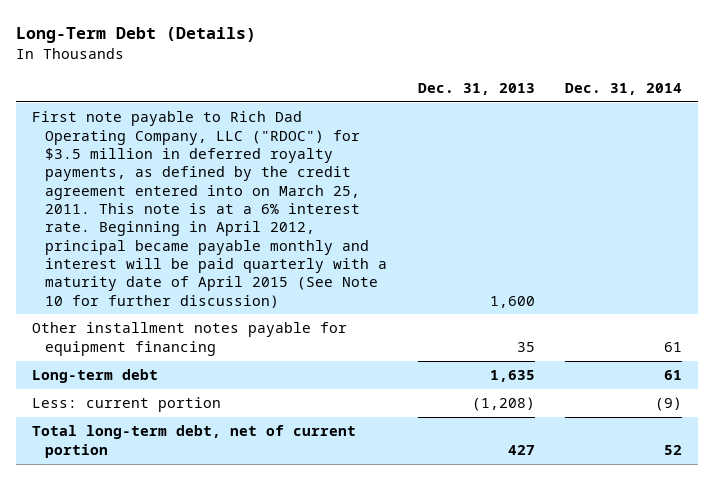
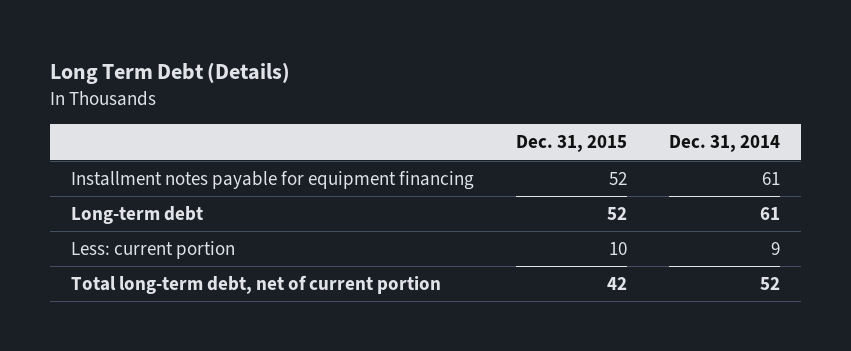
- Long-Term Debt (Details)
+ Long Term Debt (Details)
- | Dec. 31, 2013 | Dec. 31, 2014
+ | Dec. 31, 2015 | Dec. 31, 2014
- First note payable to Rich Dad Operating Company, LLC ("RDOC") for $3.5 million in deferred royalty payments, as defined by the credit agreement entered into on March 25, 2011. This note is at a 6% interest rate. Beginning in April 2012, principal became payable monthly and interest will be paid quarterly with a maturity date of April 2015 (See Note 10 for further discussion) | 1,600 |
- Other installment notes payable for equipment financing | 35 | 61
+ Installment notes payable for equipment financing | 52 | 61
- Less: current portion | (1,208) | (9)
+ Less: current portion | 10 | 9

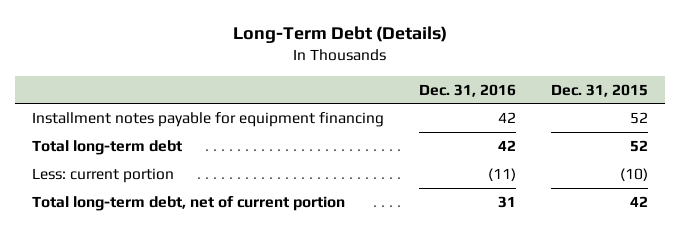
- Long Term Debt (Details)
+ Long-Term Debt (Details)
- | Dec. 31, 2015 | Dec. 31, 2014
+ | Dec. 31, 2016 | Dec. 31, 2015
- Long-term debt | 52 | 61
- Less: current portion | 10 | 9
+ Total long-term debt | 42 | 52
+ Less: current portion | (11) | (10)

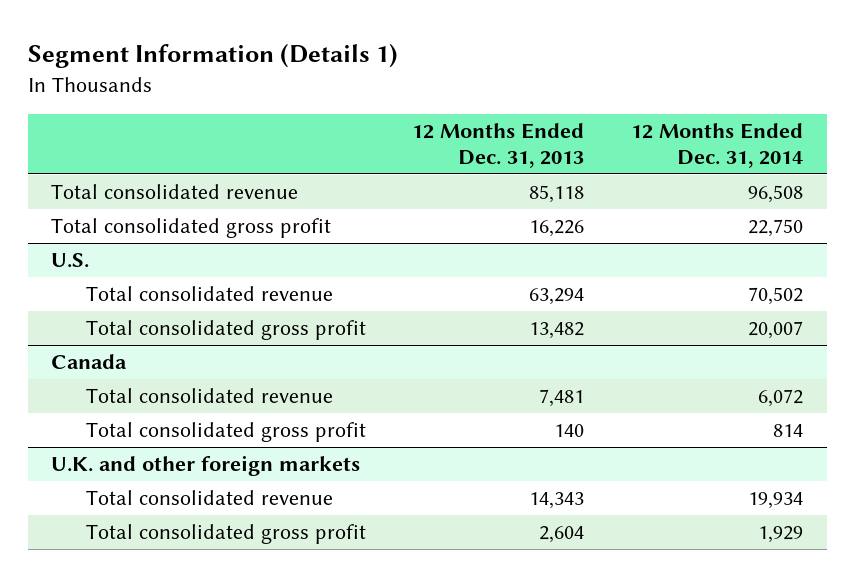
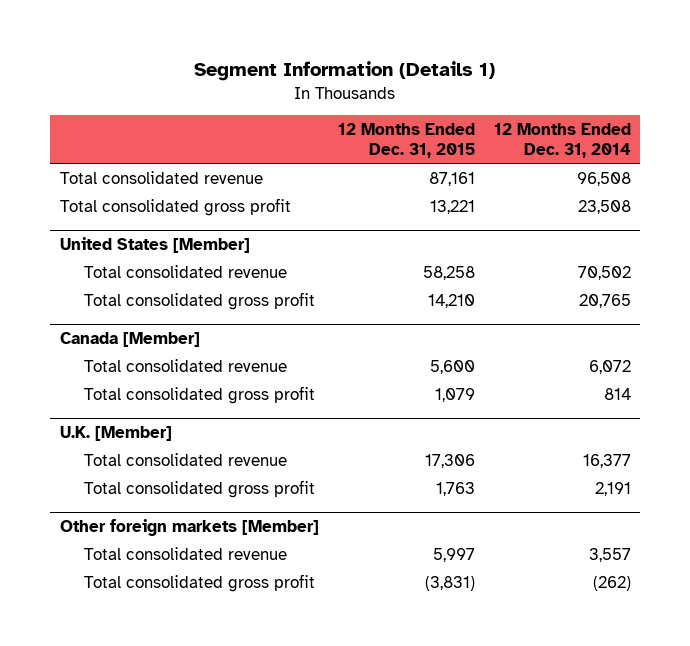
- | 12 Months Ended Dec. 31, 2013 | 12 Months Ended Dec. 31, 2014
+ | 12 Months Ended Dec. 31, 2015 | 12 Months Ended Dec. 31, 2014
- Total consolidated gross profit | 16,226 | 22,750
- U.S.
+ Total consolidated gross profit | 13,221 | 23,508
+ United States [Member]
- Total consolidated gross profit | 13,482 | 20,007
- Canada
+ Total consolidated gross profit | 14,210 | 20,765
+ Canada [Member]
- U.K. and other foreign markets
- Total consolidated revenue | 14,343 | 19,934
- Total consolidated gross profit | 2,604 | 1,929
+ U.K. [Member]
+ Total consolidated revenue | 17,306 | 16,377
+ Total consolidated gross profit | 1,763 | 2,191
+ Other foreign markets [Member]
+ Total consolidated revenue | 5,997 | 3,557
+ Total consolidated gross profit | (3,831) | (262)

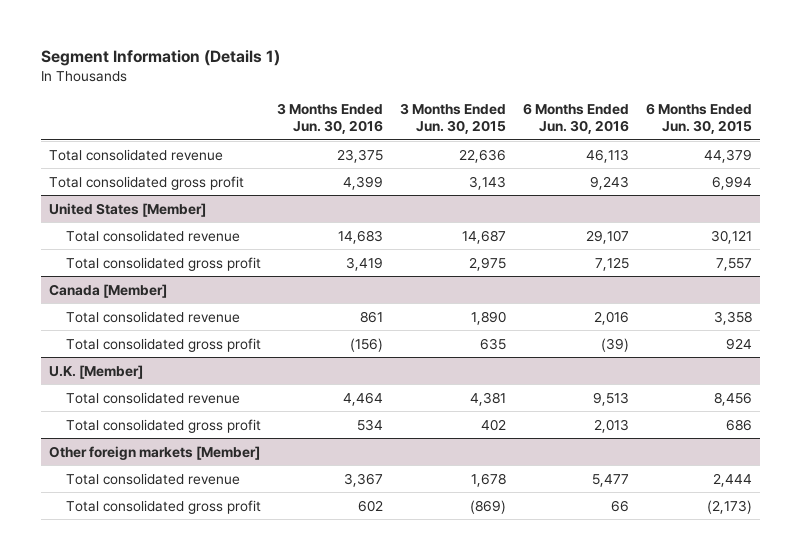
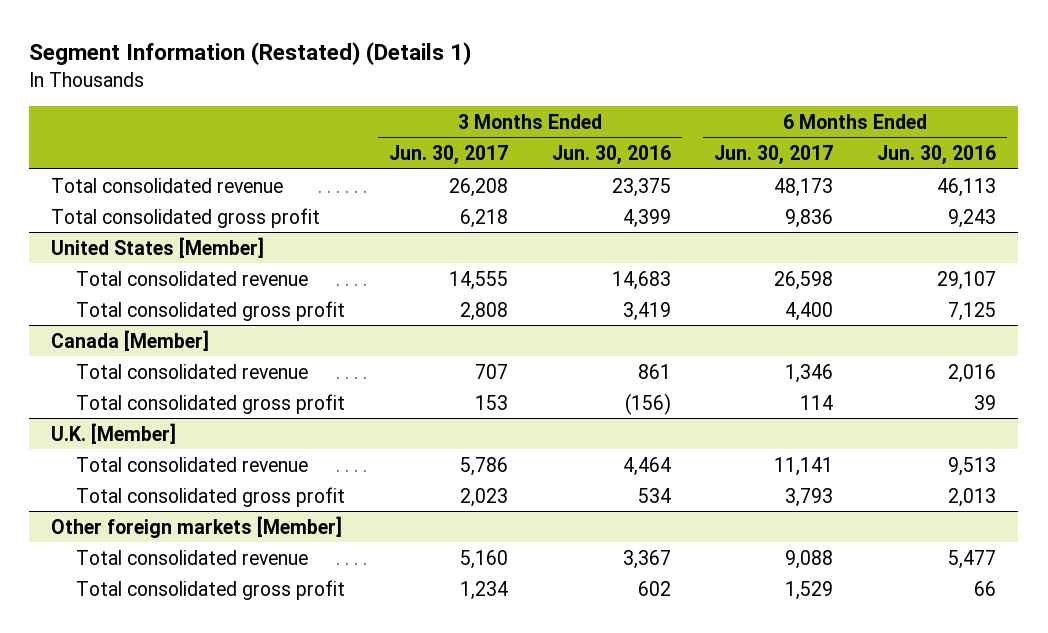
- Segment Information (Details 1)
+ Segment Information (Restated) (Details 1)
- | 3 Months Ended Jun. 30, 2016 | 3 Months Ended Jun. 30, 2015 | 6 Months Ended Jun. 30, 2016 | 6 Months Ended Jun. 30, 2015
+ | 3 Months Ended Jun. 30, 2017 | 3 Months Ended Jun. 30, 2016 | 6 Months Ended Jun. 30, 2017 | 6 Months Ended Jun. 30, 2016
@ Canada [Member]
- Total consolidated gross profit | (156) | 635 | (39) | 924
+ Total consolidated gross profit | 153 | (156) | 114 | 39

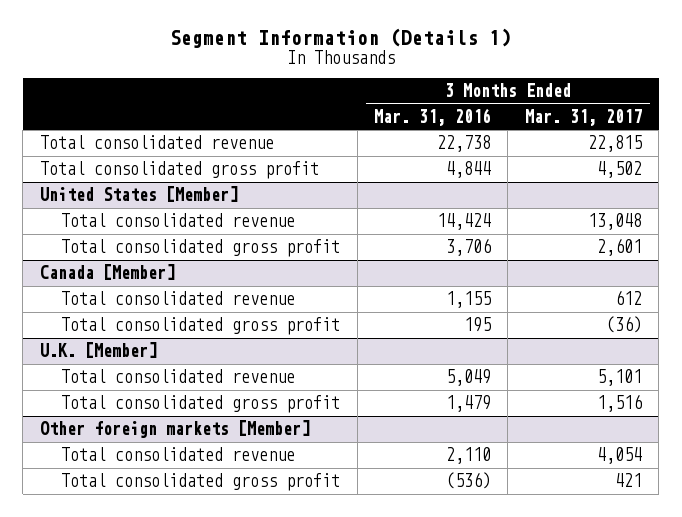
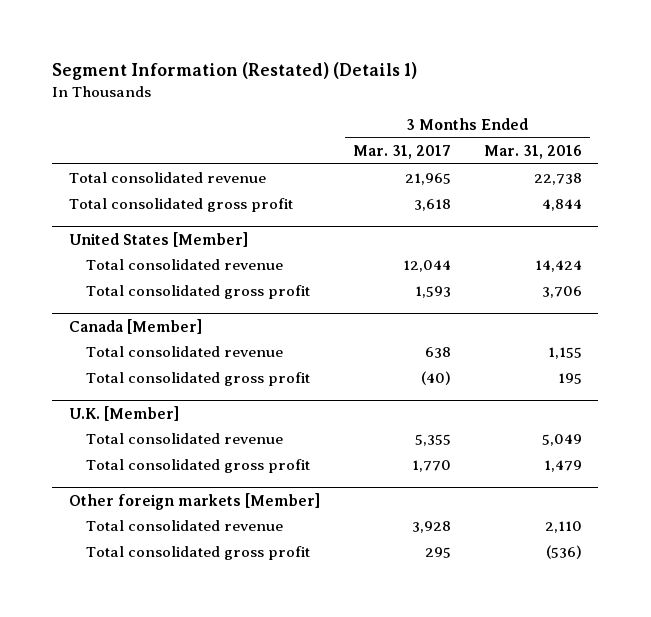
- Segment Information (Details 1)
+ Segment Information (Restated) (Details 1)
- | 3 Months Ended Mar. 31, 2016 | 3 Months Ended Mar. 31, 2017
+ | 3 Months Ended Mar. 31, 2017 | 3 Months Ended Mar. 31, 2016
- Total consolidated revenue | 22,738 | 22,815
- Total consolidated gross profit | 4,844 | 4,502
+ Total consolidated revenue | 21,965 | 22,738
+ Total consolidated gross profit | 3,618 | 4,844
@ United States [Member]
- Total consolidated revenue | 14,424 | 13,048
- Total consolidated gross profit | 3,706 | 2,601
+ Total consolidated revenue | 12,044 | 14,424
+ Total consolidated gross profit | 1,593 | 3,706
@ Canada [Member]
- Total consolidated revenue | 1,155 | 612
- Total consolidated gross profit | 195 | (36)
+ Total consolidated revenue | 638 | 1,155
+ Total consolidated gross profit | (40) | 195
@ U.K. [Member]
- Total consolidated revenue | 5,049 | 5,101
- Total consolidated gross profit | 1,479 | 1,516
+ Total consolidated revenue | 5,355 | 5,049
+ Total consolidated gross profit | 1,770 | 1,479
@ Other foreign markets [Member]
- Total consolidated revenue | 2,110 | 4,054
- Total consolidated gross profit | (536) | 421
+ Total consolidated revenue | 3,928 | 2,110
+ Total consolidated gross profit | 295 | (536)

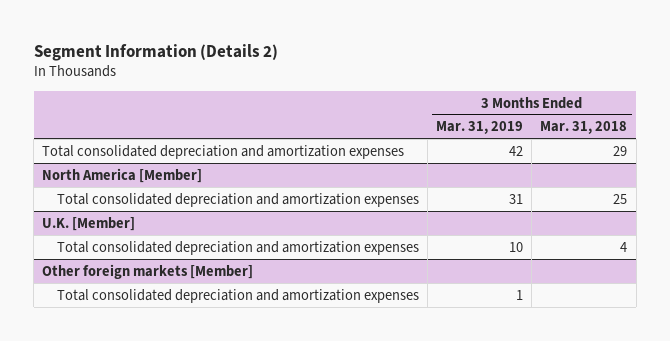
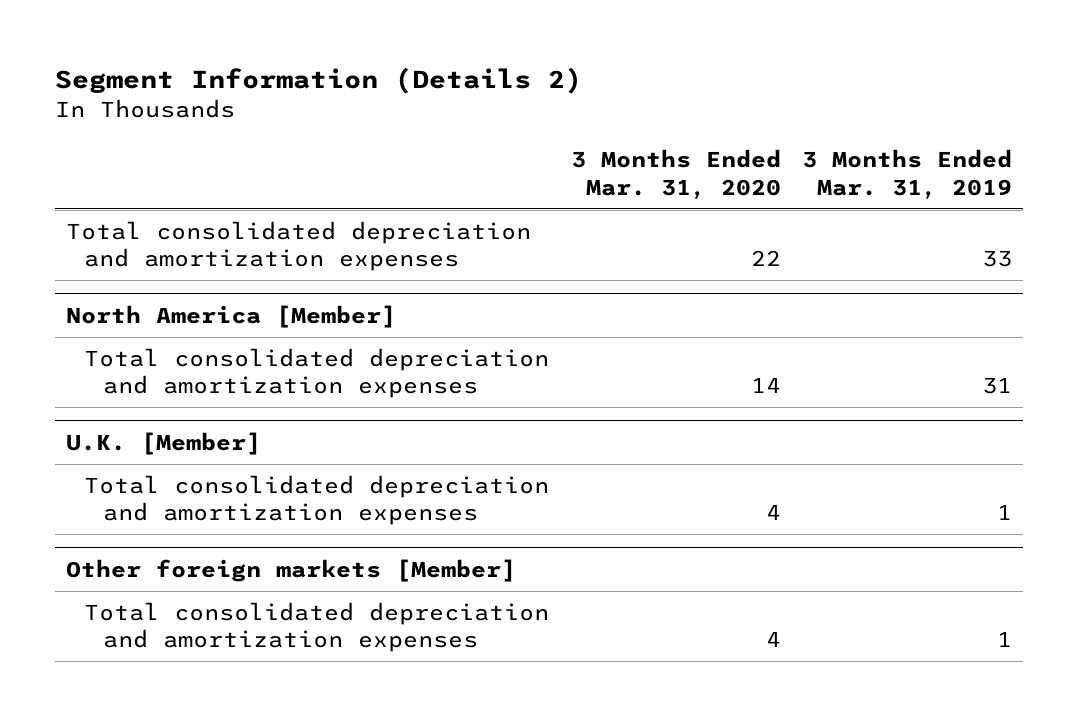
- | 3 Months Ended Mar. 31, 2019 | 3 Months Ended Mar. 31, 2018
+ | 3 Months Ended Mar. 31, 2020 | 3 Months Ended Mar. 31, 2019
- Total consolidated depreciation and amortization expenses | 42 | 29
+ Total consolidated depreciation and amortization expenses | 22 | 33
@ U.K. [Member]
- Total consolidated depreciation and amortization expenses | 10 | 4
+ Total consolidated depreciation and amortization expenses | 4 | 1

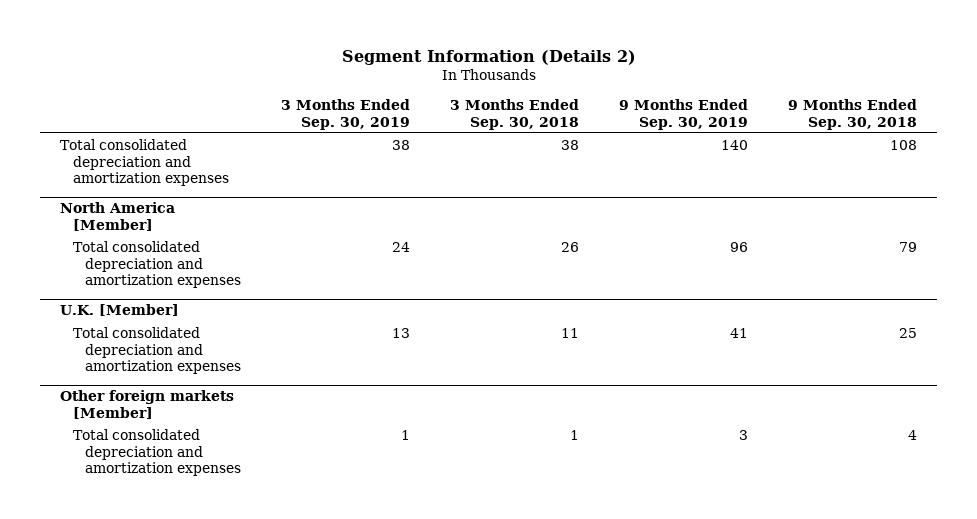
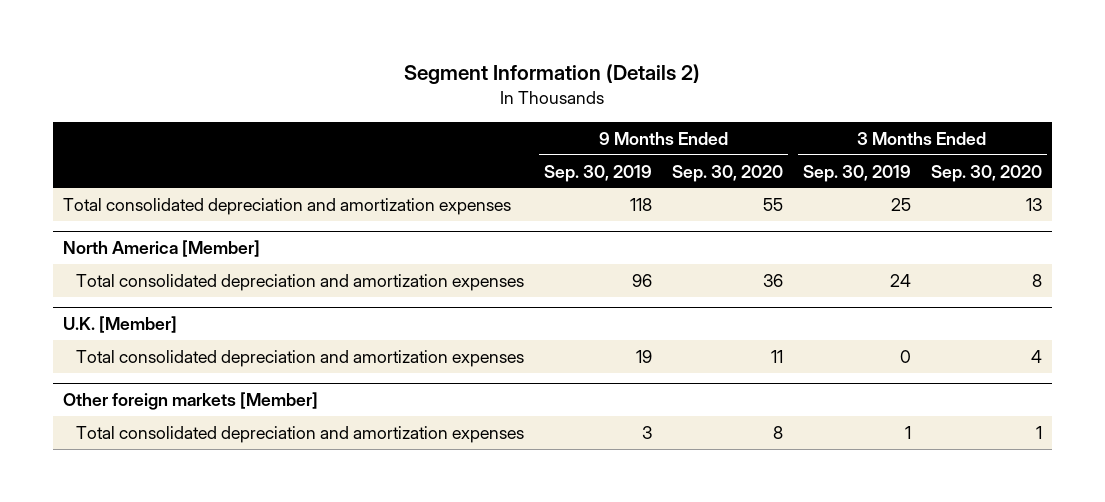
- | 3 Months Ended Sep. 30, 2019 | 3 Months Ended Sep. 30, 2018 | 9 Months Ended Sep. 30, 2019 | 9 Months Ended Sep. 30, 2018
+ | 9 Months Ended Sep. 30, 2019 | 9 Months Ended Sep. 30, 2020 | 3 Months Ended Sep. 30, 2019 | 3 Months Ended Sep. 30, 2020
- Total consolidated depreciation and amortization expenses | 38 | 38 | 140 | 108
+ Total consolidated depreciation and amortization expenses | 118 | 55 | 25 | 13
@ U.K. [Member]
- Total consolidated depreciation and amortization expenses | 13 | 11 | 41 | 25
+ Total consolidated depreciation and amortization expenses | 19 | 11 | 0 | 4

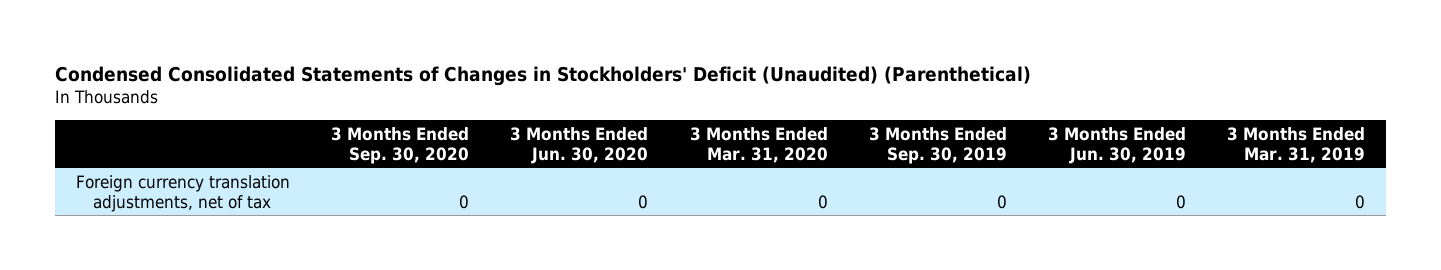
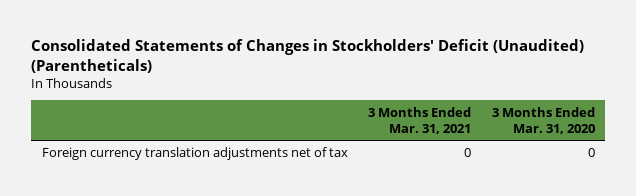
- Condensed Consolidated Statements of Changes in Stockholders' Deficit (Unaudited) (Parenthetical)
+ Consolidated Statements of Changes in Stockholders' Deficit (Unaudited) (Parentheticals)
- | 3 Months Ended Sep. 30, 2020 | 3 Months Ended Jun. 30, 2020 | 3 Months Ended Mar. 31, 2020 | 3 Months Ended Sep. 30, 2019 | 3 Months Ended Jun. 30, 2019 | 3 Months Ended Mar. 31, 2019
+ | 3 Months Ended Mar. 31, 2021 | 3 Months Ended Mar. 31, 2020
- Foreign currency translation adjustments, net of tax | 0 | 0 | 0 | 0 | 0 | 0
+ Foreign currency translation adjustments net of tax | 0 | 0

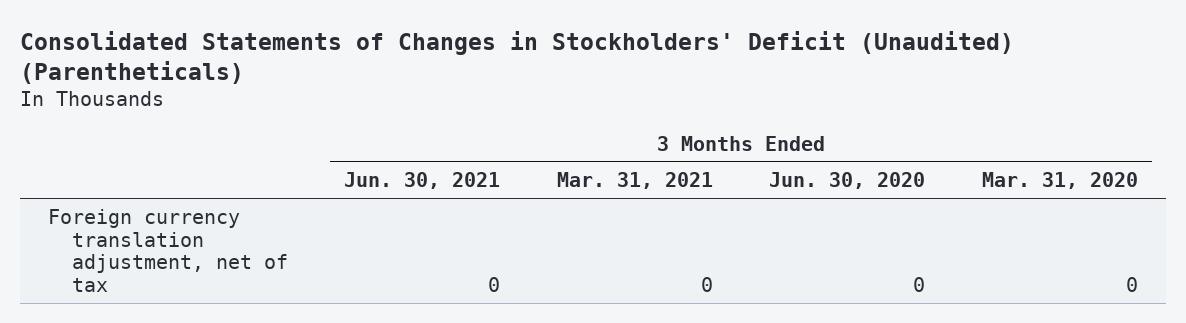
- | 3 Months Ended Mar. 31, 2021 | 3 Months Ended Mar. 31, 2020
+ | 3 Months Ended Jun. 30, 2021 | 3 Months Ended Mar. 31, 2021 | 3 Months Ended Jun. 30, 2020 | 3 Months Ended Mar. 31, 2020
- Foreign currency translation adjustments net of tax | 0 | 0
+ Foreign currency translation adjustment, net of tax | 0 | 0 | 0 | 0

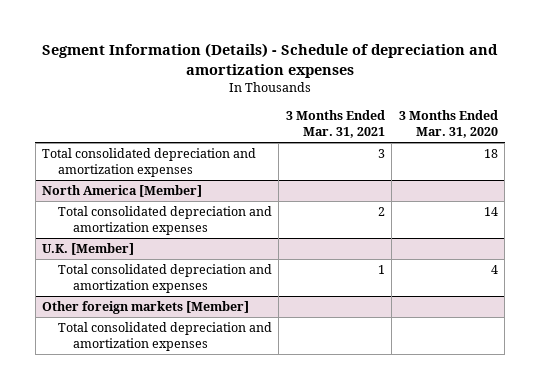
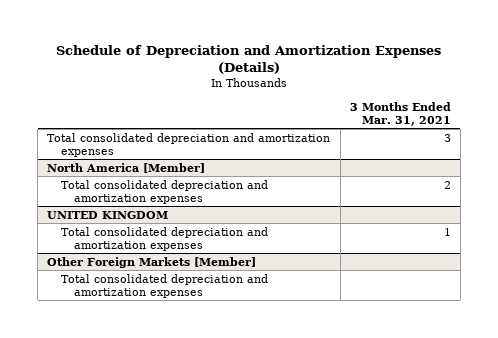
- Segment Information (Details) - Schedule of depreciation and amortization expenses
+ Schedule of Depreciation and Amortization Expenses (Details)
- | 3 Months Ended Mar. 31, 2021 | 3 Months Ended Mar. 31, 2020
+ | 3 Months Ended Mar. 31, 2021
- U.K. [Member]
+ UNITED KINGDOM
- Other foreign markets [Member]
+ Other Foreign Markets [Member]

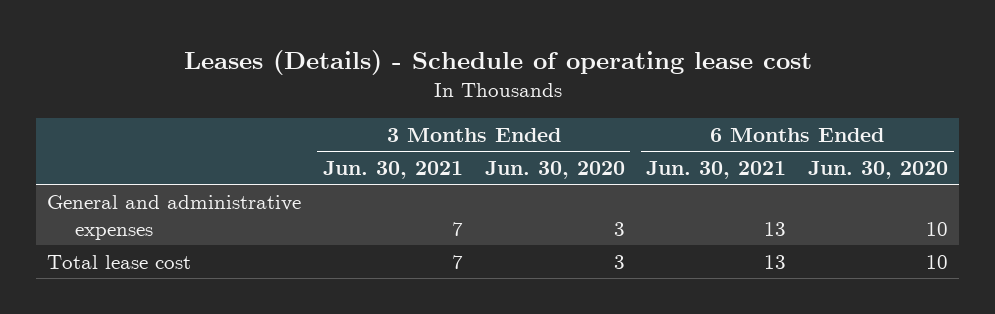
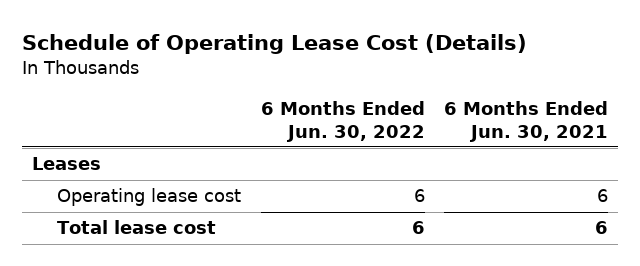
- Leases (Details) - Schedule of operating lease cost
+ Schedule of Operating Lease Cost (Details)
- | 3 Months Ended Jun. 30, 2021 | 3 Months Ended Jun. 30, 2020 | 6 Months Ended Jun. 30, 2021 | 6 Months Ended Jun. 30, 2020
+ | 6 Months Ended Jun. 30, 2022 | 6 Months Ended Jun. 30, 2021
- General and administrative expenses | 7 | 3 | 13 | 10
- Total lease cost | 7 | 3 | 13 | 10
+ Leases
+ Operating lease cost | 6 | 6
+ Total lease cost | 6 | 6

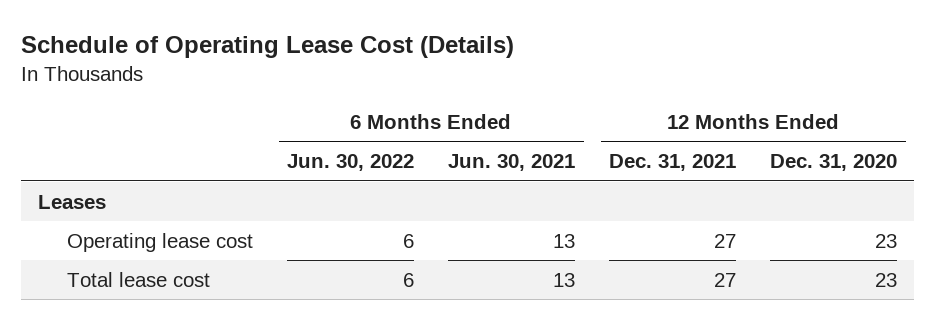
- | 6 Months Ended Jun. 30, 2022 | 6 Months Ended Jun. 30, 2021
+ | 6 Months Ended Jun. 30, 2022 | 6 Months Ended Jun. 30, 2021 | 12 Months Ended Dec. 31, 2021 | 12 Months Ended Dec. 31, 2020
- Operating lease cost | 6 | 6
- Total lease cost | 6 | 6
+ Operating lease cost | 6 | 13 | 27 | 23
+ Total lease cost | 6 | 13 | 27 | 23

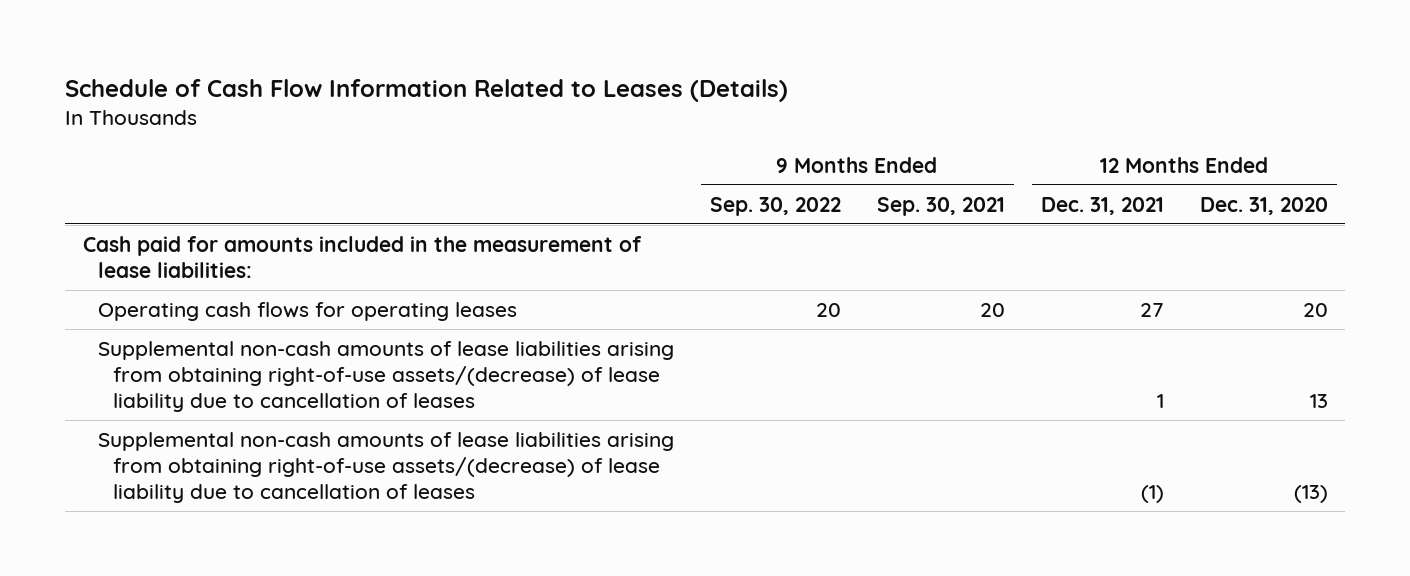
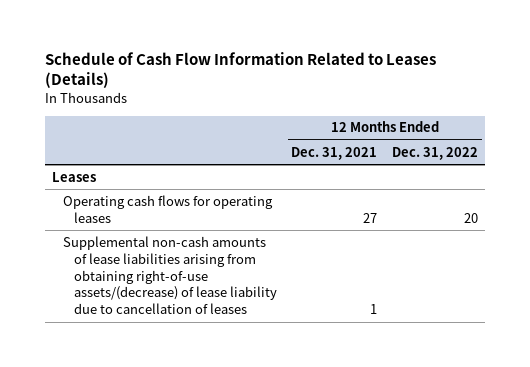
- | 9 Months Ended Sep. 30, 2022 | 9 Months Ended Sep. 30, 2021 | 12 Months Ended Dec. 31, 2021 | 12 Months Ended Dec. 31, 2020
+ | 12 Months Ended Dec. 31, 2021 | 12 Months Ended Dec. 31, 2022
- Cash paid for amounts included in the measurement of lease liabilities:
+ Leases
- Supplemental non-cash amounts of lease liabilities arising from obtaining right-of-use assets/(decrease) of lease liability due to cancellation of leases | | | (1) | (13)

